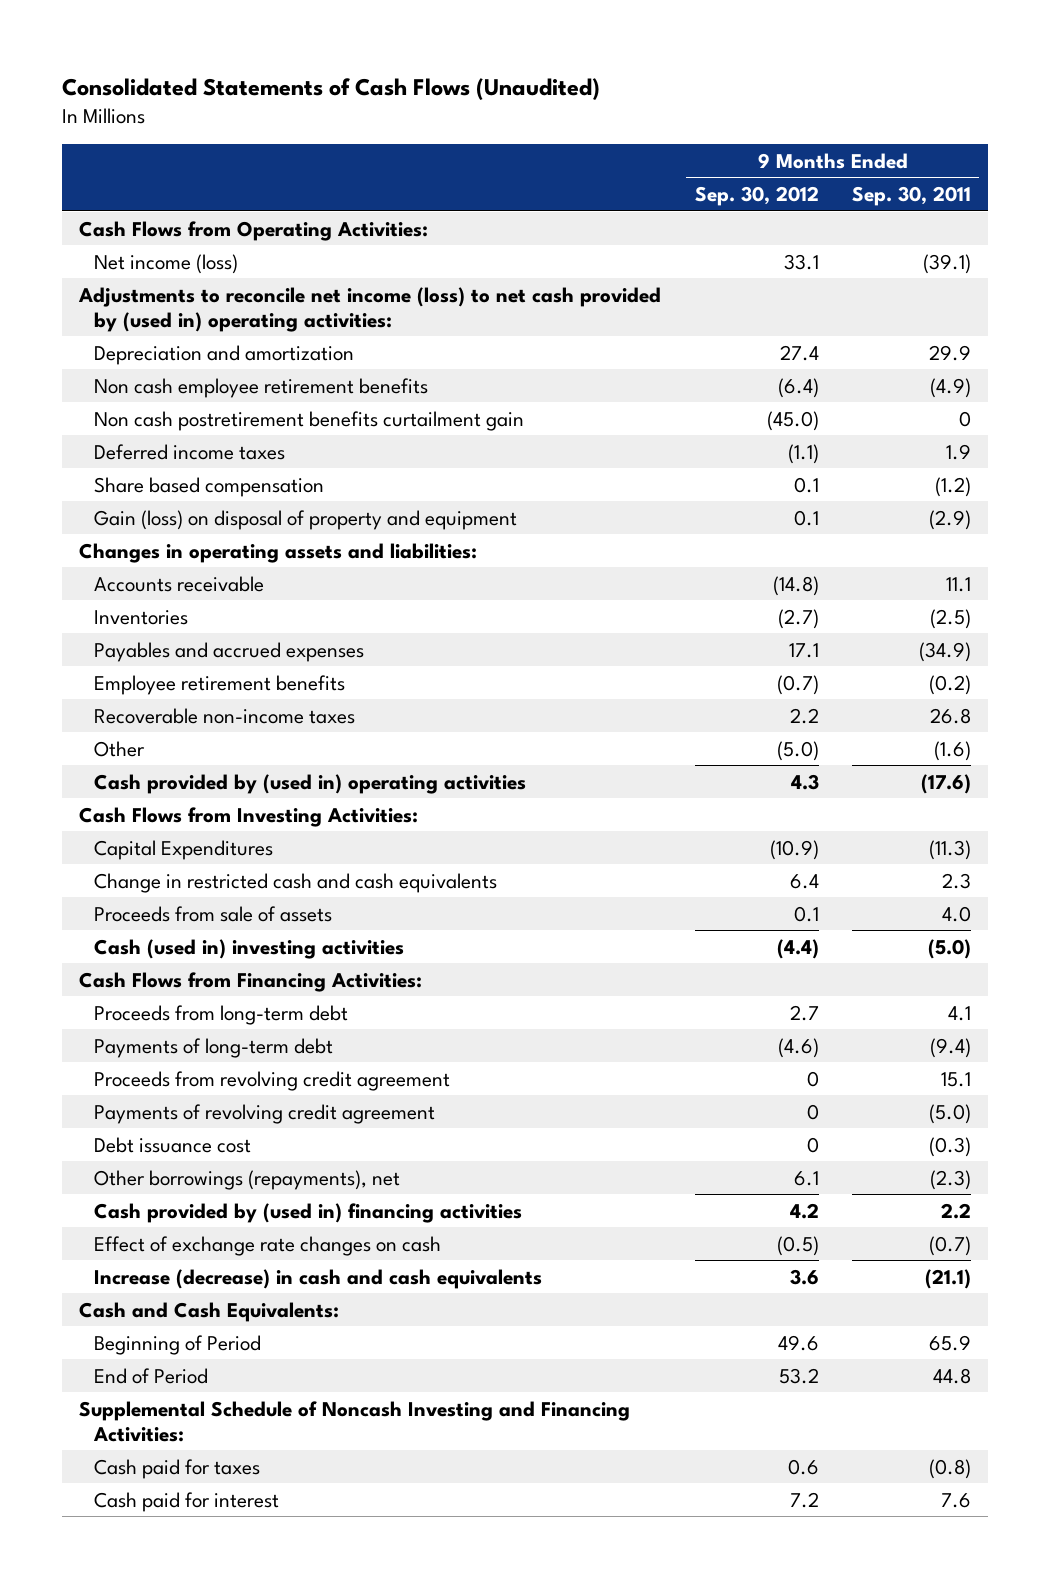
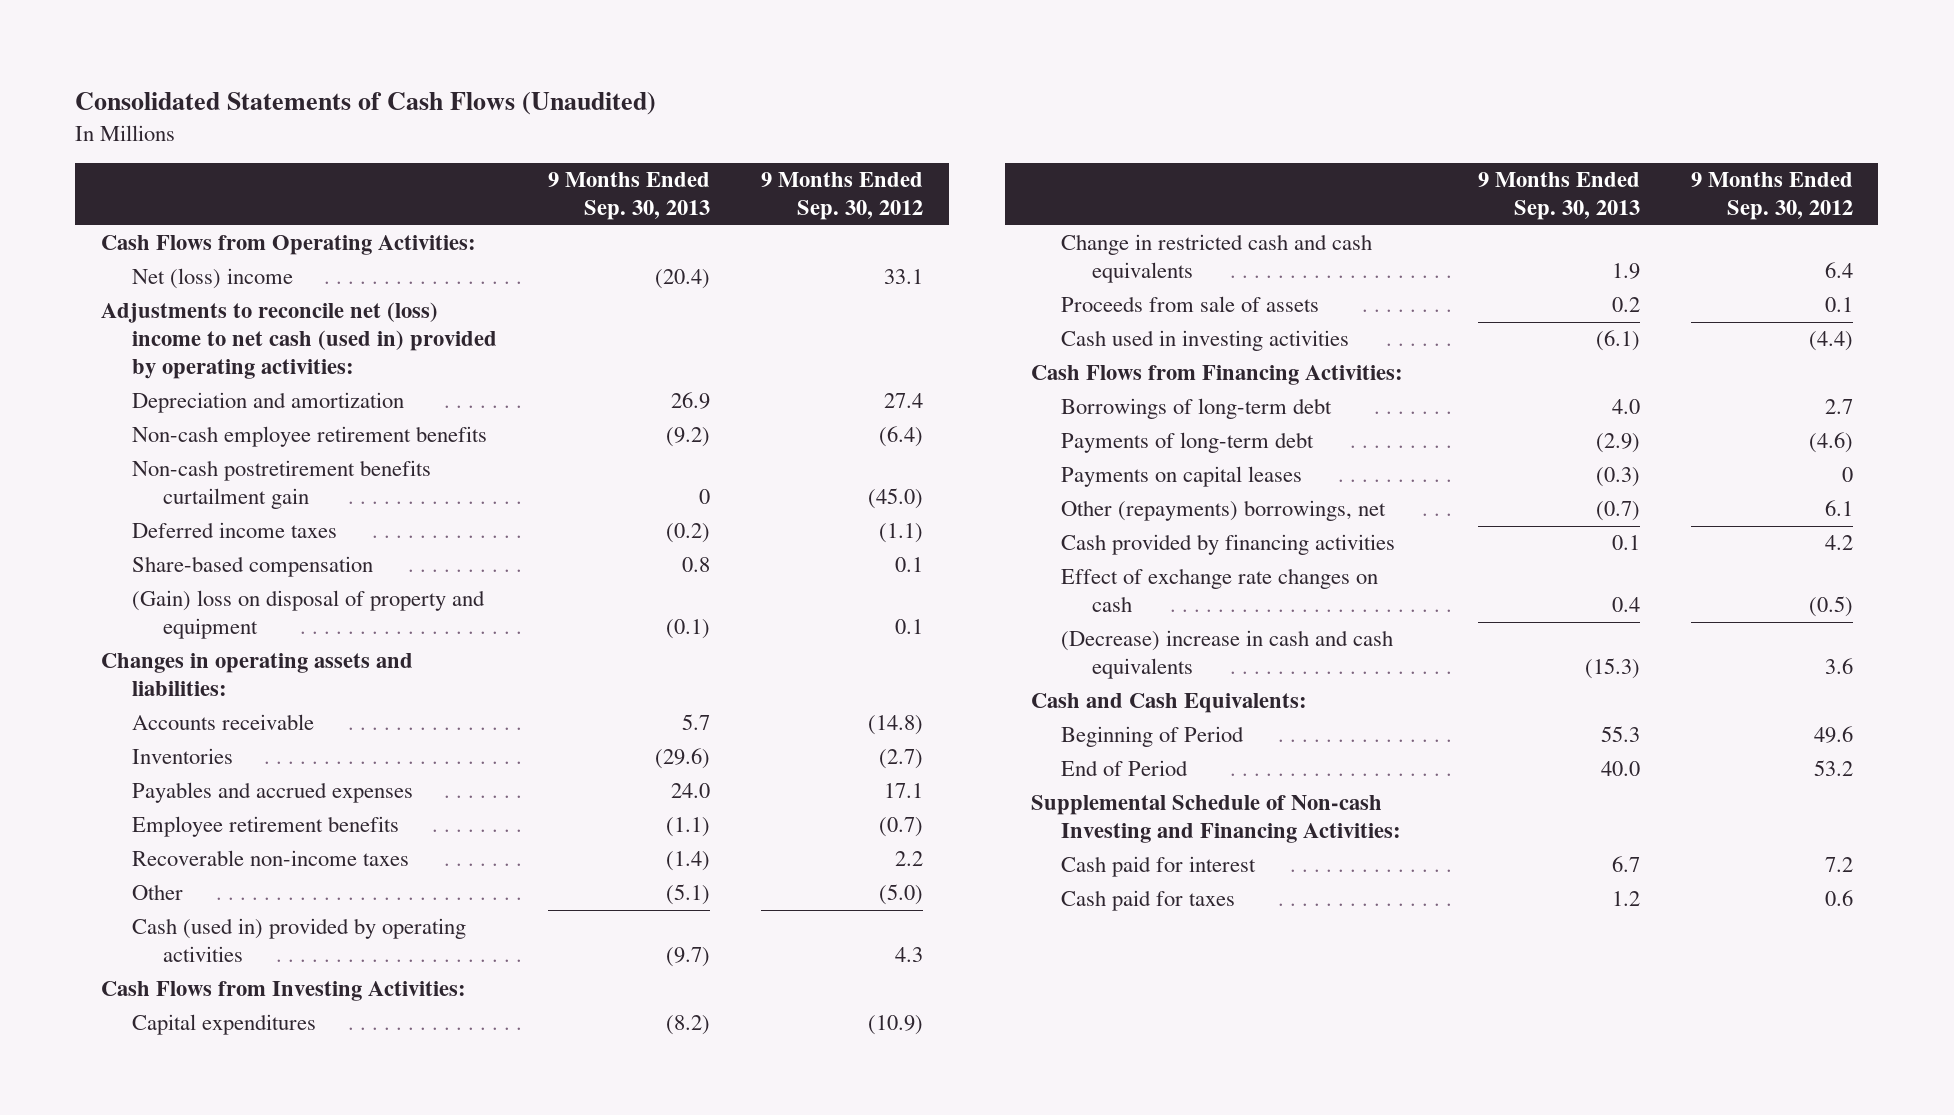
- | 9 Months Ended Sep. 30, 2012 | 9 Months Ended Sep. 30, 2011
+ | 9 Months Ended Sep. 30, 2013 | 9 Months Ended Sep. 30, 2012
- Net income (loss) | 33.1 | (39.1)
- Adjustments to reconcile net income (loss) to net cash provided by (used in) operating activities:
+ Net (loss) income | (20.4) | 33.1
+ Adjustments to reconcile net (loss) income to net cash (used in) provided by operating activities:
- Non cash employee retirement benefits | (6.4) | (4.9)
- Non cash postretirement benefits curtailment gain | (45.0) | 0
+ Non-cash employee retirement benefits | (9.2) | (6.4)
+ Non-cash postretirement benefits curtailment gain | 0 | (45.0)
- Share based compensation | 0.1 | (1.2)
- Gain (loss) on disposal of property and equipment | 0.1 | (2.9)
+ Share-based compensation | 0.8 | 0.1
+ (Gain) loss on disposal of property and equipment | (0.1) | 0.1
- Cash provided by (used in) operating activities | 4.3 | (17.6)
+ Cash (used in) provided by operating activities | (9.7) | 4.3
- Capital Expenditures | (10.9) | (11.3)
+ Capital expenditures | (8.2) | (10.9)
- Cash (used in) investing activities | (4.4) | (5.0)
+ Cash used in investing activities | (6.1) | (4.4)
- Proceeds from long-term debt | 2.7 | 4.1
+ Borrowings of long-term debt | 4.0 | 2.7
- Proceeds from revolving credit agreement | 0 | 15.1
- Payments of revolving credit agreement | 0 | (5.0)
- Debt issuance cost | 0 | (0.3)
- Other borrowings (repayments), net | 6.1 | (2.3)
- Cash provided by (used in) financing activities | 4.2 | 2.2
+ Payments on capital leases | (0.3) | 0
+ Other (repayments) borrowings, net | (0.7) | 6.1
+ Cash provided by financing activities | 0.1 | 4.2
- Increase (decrease) in cash and cash equivalents | 3.6 | (21.1)
+ (Decrease) increase in cash and cash equivalents | (15.3) | 3.6
- Supplemental Schedule of Noncash Investing and Financing Activities:
+ Supplemental Schedule of Non-cash Investing and Financing Activities:
moved down: Cash paid for taxes | 1.2 | 0.6

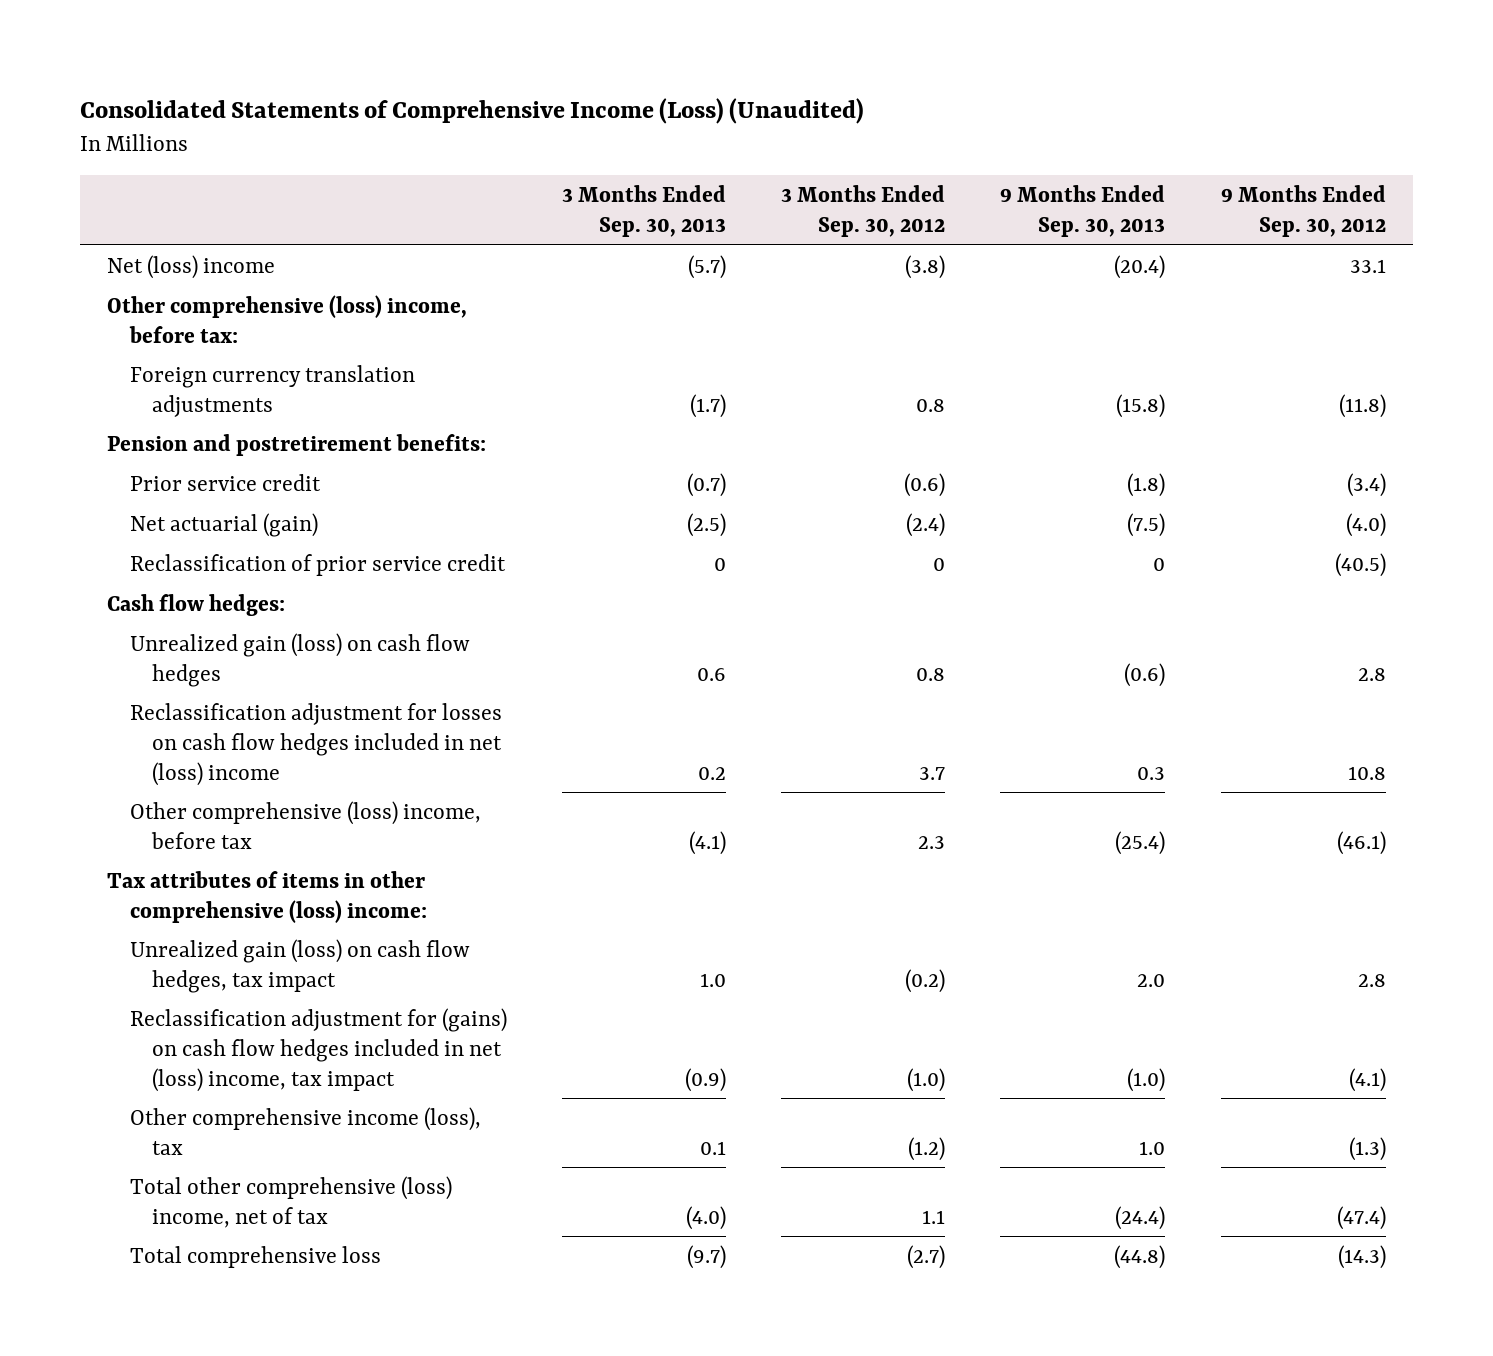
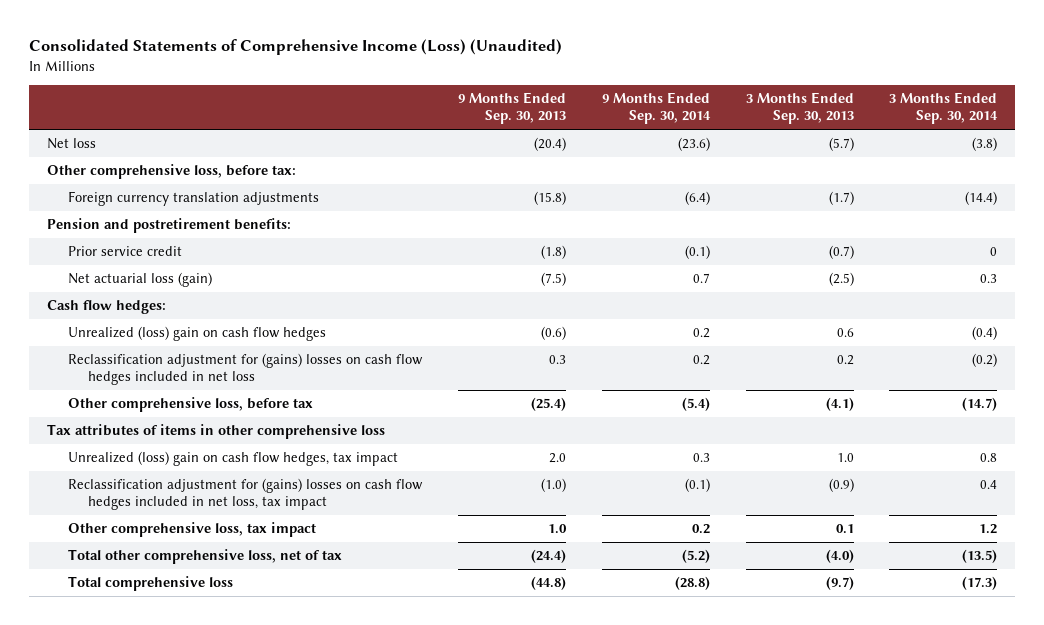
- | 3 Months Ended Sep. 30, 2013 | 3 Months Ended Sep. 30, 2012 | 9 Months Ended Sep. 30, 2013 | 9 Months Ended Sep. 30, 2012
+ | 9 Months Ended Sep. 30, 2013 | 9 Months Ended Sep. 30, 2014 | 3 Months Ended Sep. 30, 2013 | 3 Months Ended Sep. 30, 2014
- Net (loss) income | (5.7) | (3.8) | (20.4) | 33.1
- Other comprehensive (loss) income, before tax:
+ Net loss | (20.4) | (23.6) | (5.7) | (3.8)
+ Other comprehensive loss, before tax:
- Net actuarial (gain) | (2.5) | (2.4) | (7.5) | (4.0)
- Reclassification of prior service credit | 0 | 0 | 0 | (40.5)
+ Net actuarial loss (gain) | (7.5) | 0.7 | (2.5) | 0.3
- Unrealized gain (loss) on cash flow hedges | 0.6 | 0.8 | (0.6) | 2.8
- Reclassification adjustment for losses on cash flow hedges included in net (loss) income | 0.2 | 3.7 | 0.3 | 10.8
- Other comprehensive (loss) income, before tax | (4.1) | 2.3 | (25.4) | (46.1)
- Tax attributes of items in other comprehensive (loss) income:
- Unrealized gain (loss) on cash flow hedges, tax impact | 1.0 | (0.2) | 2.0 | 2.8
- Reclassification adjustment for (gains) on cash flow hedges included in net (loss) income, tax impact | (0.9) | (1.0) | (1.0) | (4.1)
- Other comprehensive income (loss), tax | 0.1 | (1.2) | 1.0 | (1.3)
- Total other comprehensive (loss) income, net of tax | (4.0) | 1.1 | (24.4) | (47.4)
+ Unrealized (loss) gain on cash flow hedges | (0.6) | 0.2 | 0.6 | (0.4)
+ Reclassification adjustment for (gains) losses on cash flow hedges included in net loss | 0.3 | 0.2 | 0.2 | (0.2)
+ Other comprehensive loss, before tax | (25.4) | (5.4) | (4.1) | (14.7)
+ Tax attributes of items in other comprehensive loss
+ Unrealized (loss) gain on cash flow hedges, tax impact | 2.0 | 0.3 | 1.0 | 0.8
+ Reclassification adjustment for (gains) losses on cash flow hedges included in net loss, tax impact | (1.0) | (0.1) | (0.9) | 0.4
+ Other comprehensive loss, tax impact | 1.0 | 0.2 | 0.1 | 1.2
+ Total other comprehensive loss, net of tax | (24.4) | (5.2) | (4.0) | (13.5)

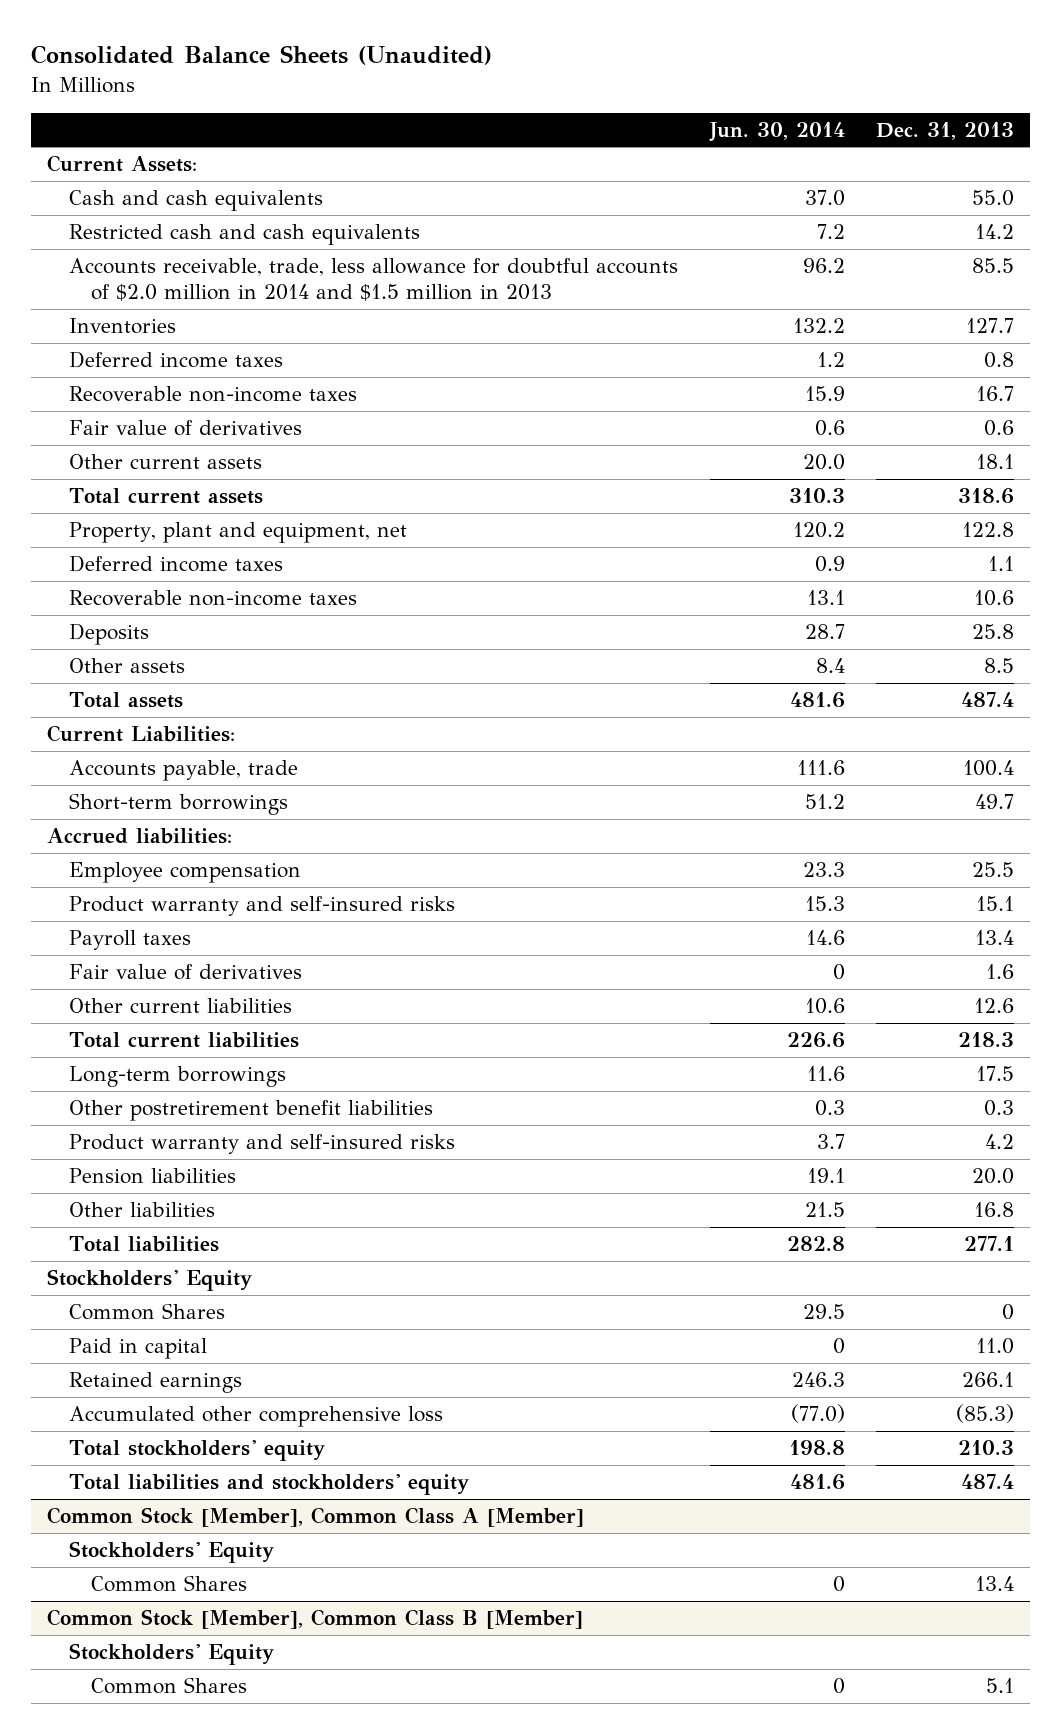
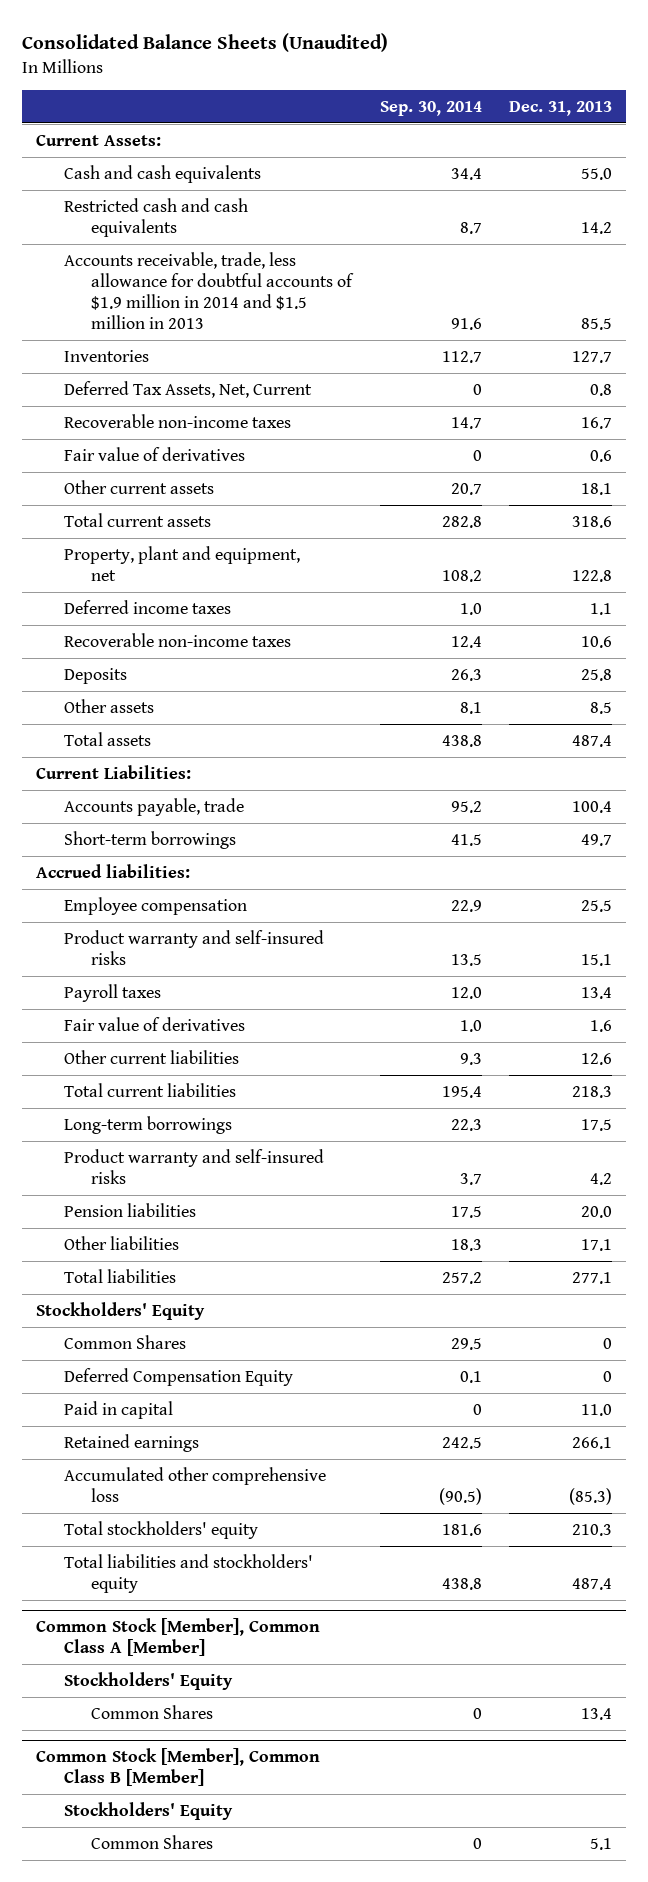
- | Jun. 30, 2014 | Dec. 31, 2013
+ | Sep. 30, 2014 | Dec. 31, 2013
- Accounts receivable, trade, less allowance for doubtful accounts of $2.0 million in 2014 and $1.5 million in 2013 | 96.2 | 85.5
+ Accounts receivable, trade, less allowance for doubtful accounts of $1.9 million in 2014 and $1.5 million in 2013 | 91.6 | 85.5
- Deferred income taxes | 1.2 | 0.8
+ Deferred Tax Assets, Net, Current | 0 | 0.8
- Other postretirement benefit liabilities | 0.3 | 0.3
- Other liabilities | 21.5 | 16.8
+ Other liabilities | 18.3 | 17.1
+ Deferred Compensation Equity | 0.1 | 0

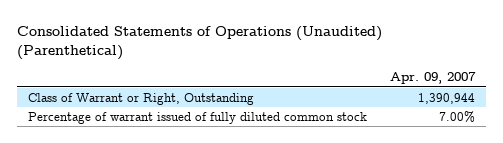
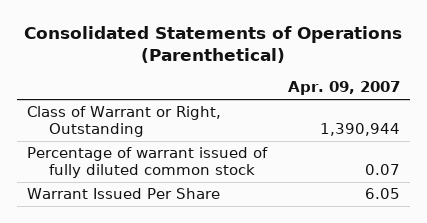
- Consolidated Statements of Operations (Unaudited) (Parenthetical)
+ Consolidated Statements of Operations (Parenthetical)
- Percentage of warrant issued of fully diluted common stock | 7.00%
+ Percentage of warrant issued of fully diluted common stock | 0.07
+ Warrant Issued Per Share | 6.05

